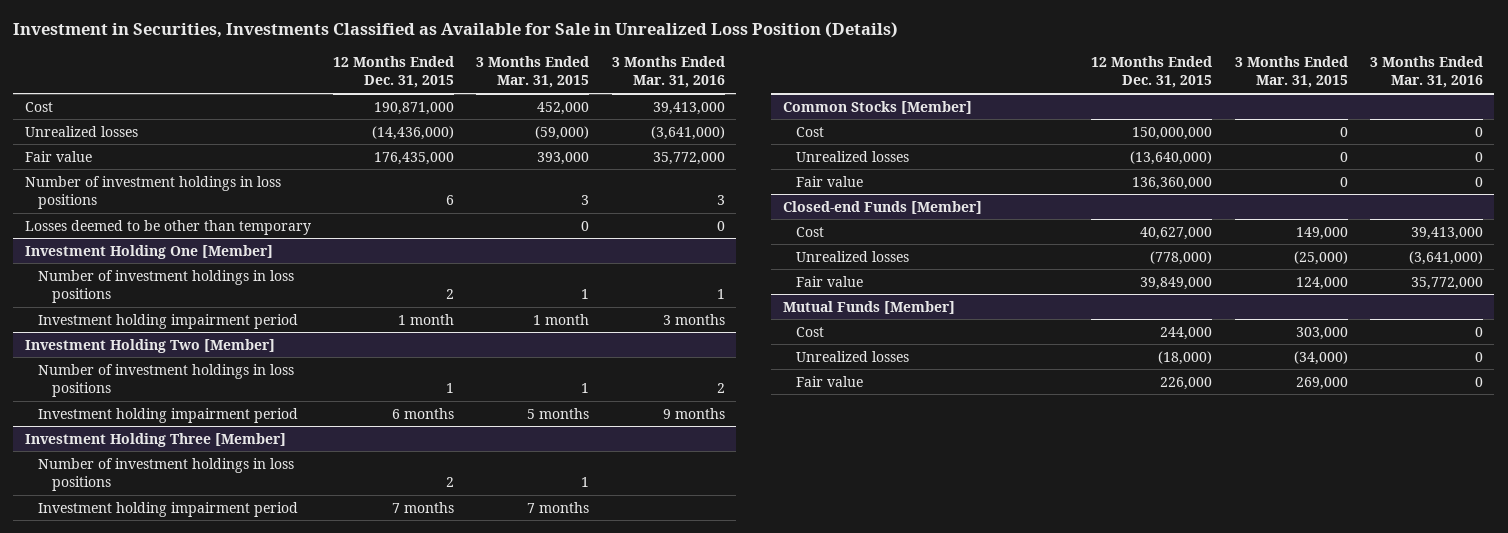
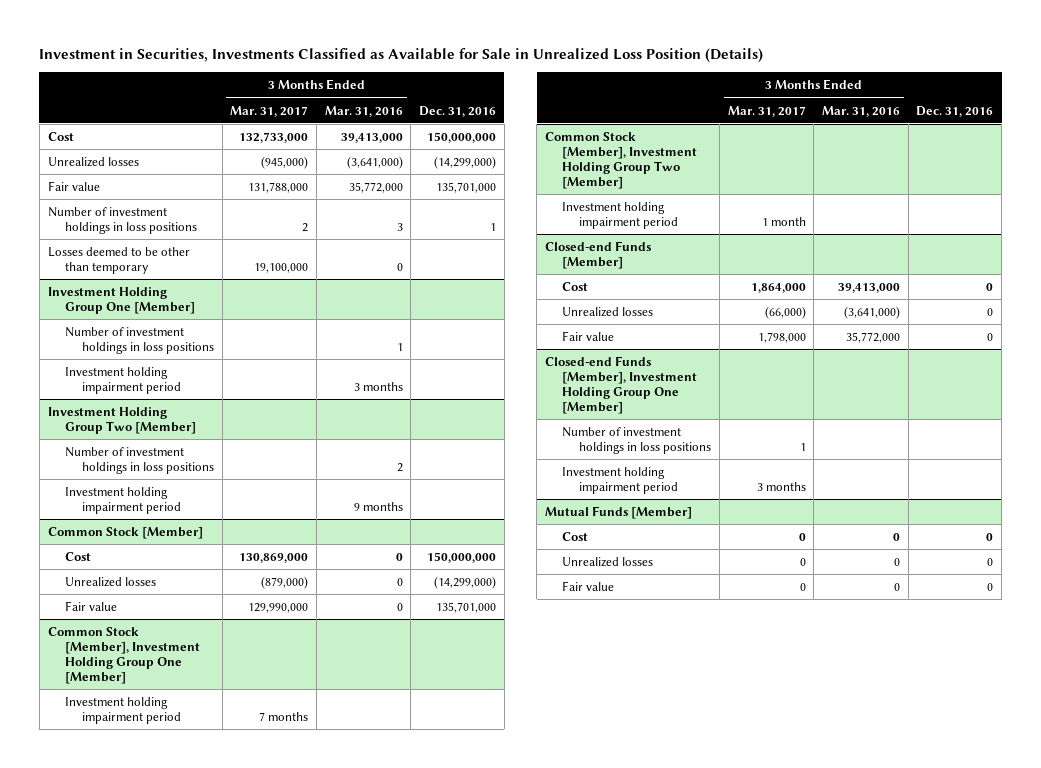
- | 12 Months Ended Dec. 31, 2015 | 3 Months Ended Mar. 31, 2015 | 3 Months Ended Mar. 31, 2016
+ | 3 Months Ended Mar. 31, 2017 | 3 Months Ended Mar. 31, 2016 | Dec. 31, 2016
- Investment Holding One [Member]
+ Investment Holding Group One [Member]
- Investment Holding Two [Member]
+ Investment Holding Group Two [Member]
- Investment Holding Three [Member]
- Number of investment holdings in loss positions | 2 | 1 |
- Investment holding impairment period | 7 months | 7 months |
- Common Stocks [Member]
+ Common Stock [Member]
+ Common Stock [Member], Investment Holding Group One [Member]
+ Investment holding impairment period | 7 months | |
+ Common Stock [Member], Investment Holding Group Two [Member]
+ Investment holding impairment period | 1 month | |
+ Closed-end Funds [Member], Investment Holding Group One [Member]
+ Number of investment holdings in loss positions | 1 | |
+ Investment holding impairment period | 3 months | |

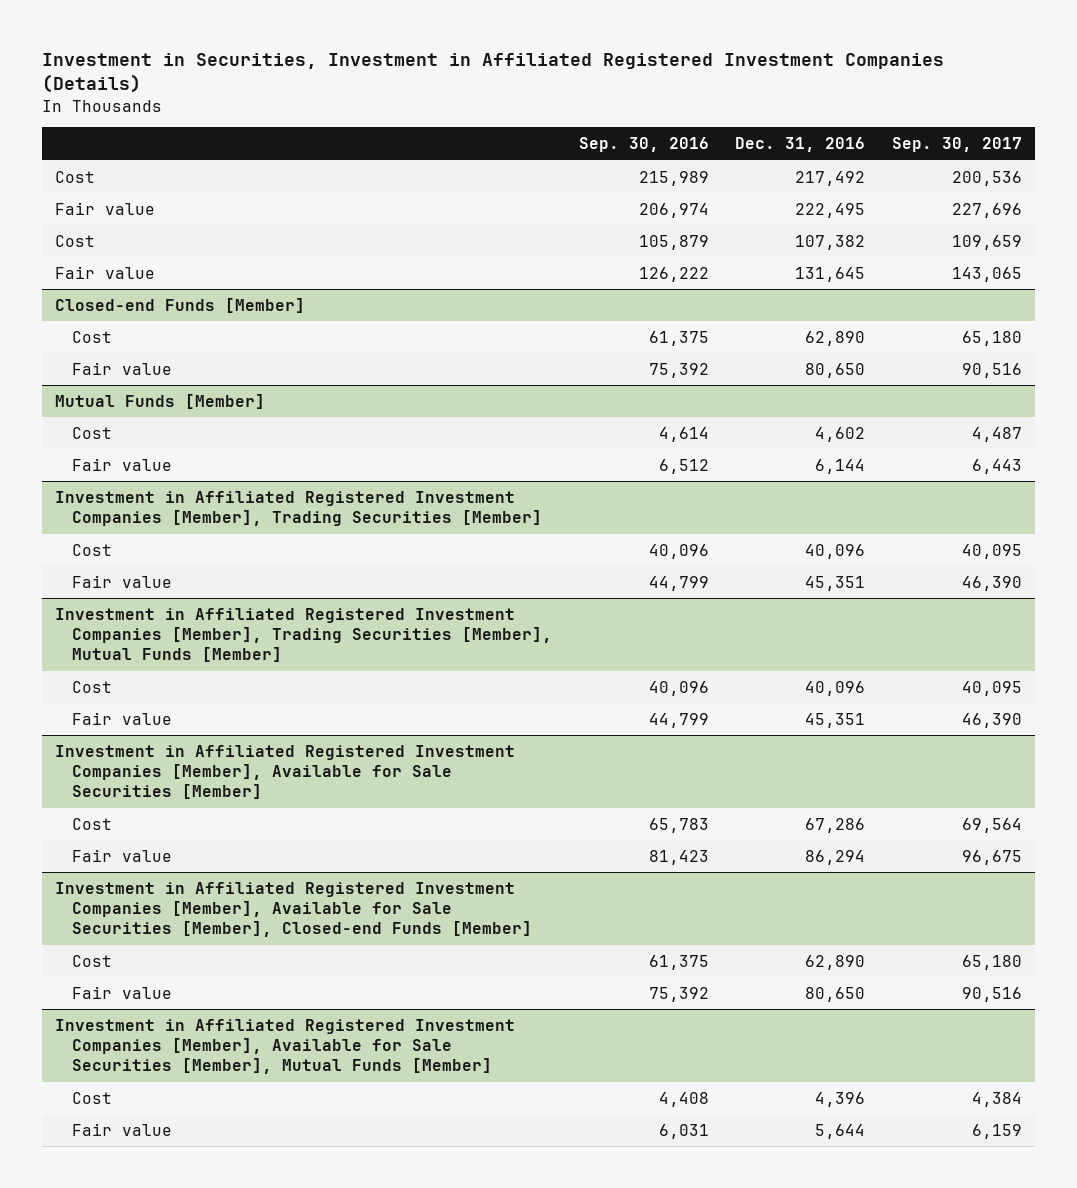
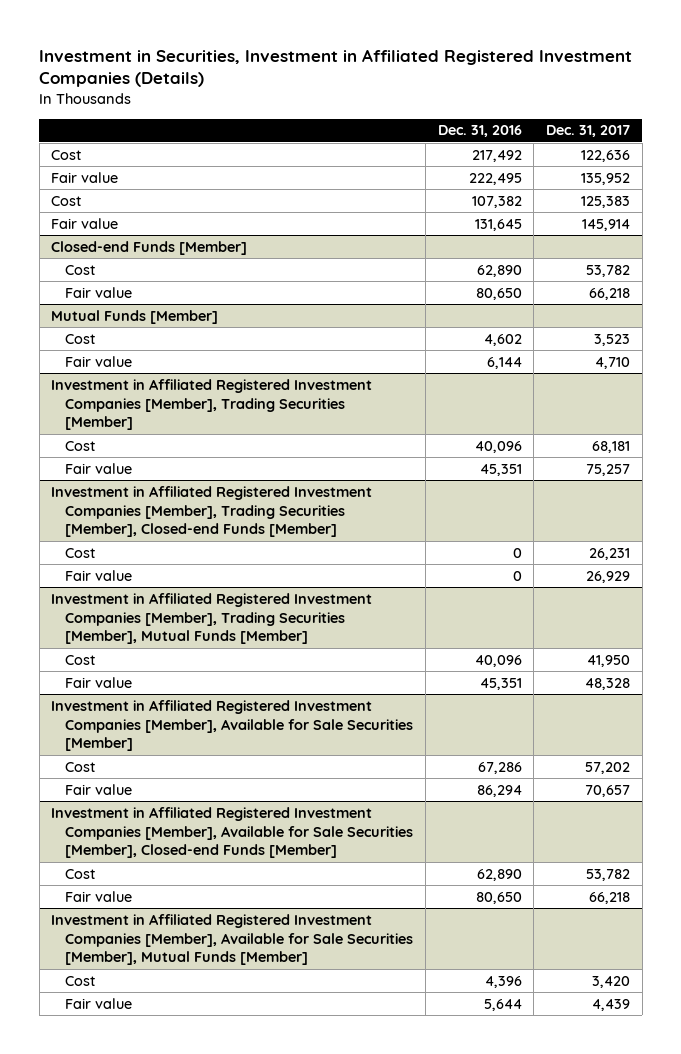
- | Sep. 30, 2016 | Dec. 31, 2016 | Sep. 30, 2017
+ | Dec. 31, 2016 | Dec. 31, 2017
+ Investment in Affiliated Registered Investment Companies [Member], Trading Securities [Member], Closed-end Funds [Member]
+ Cost | 0 | 26,231
+ Fair value | 0 | 26,929

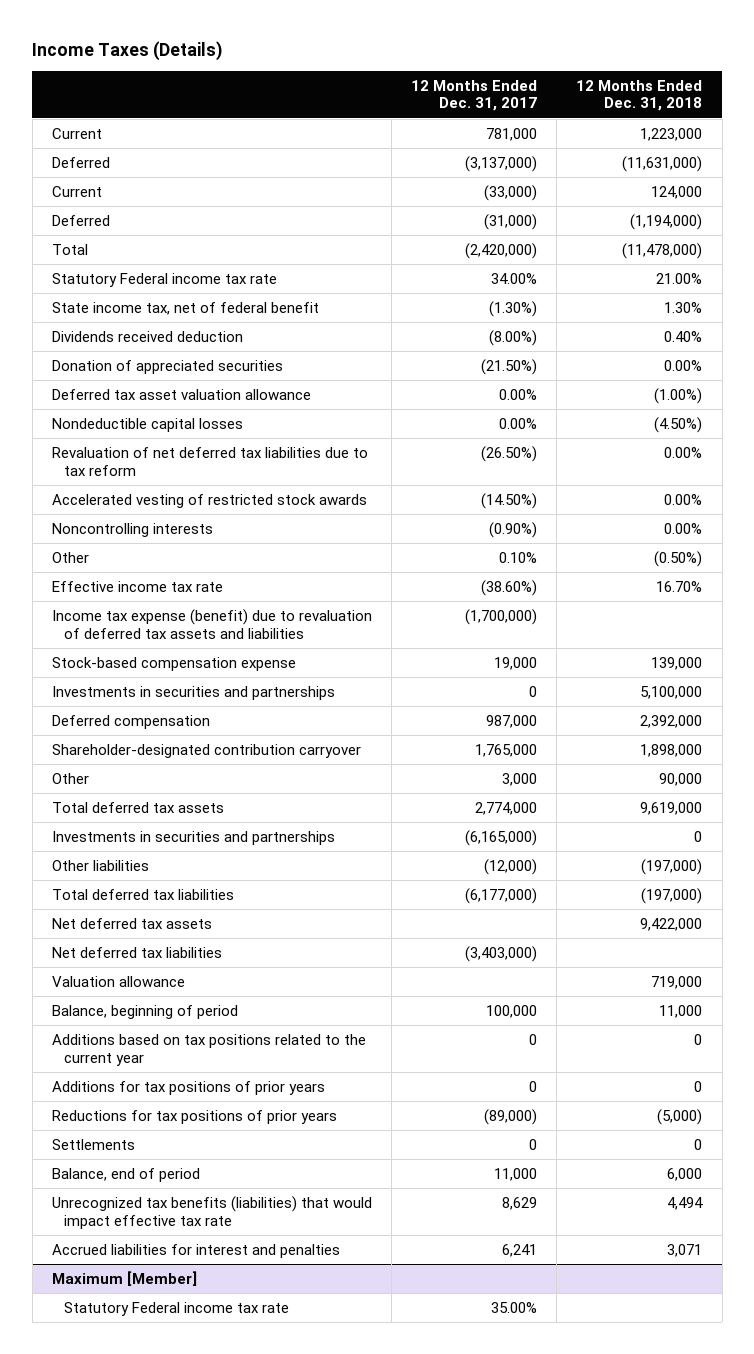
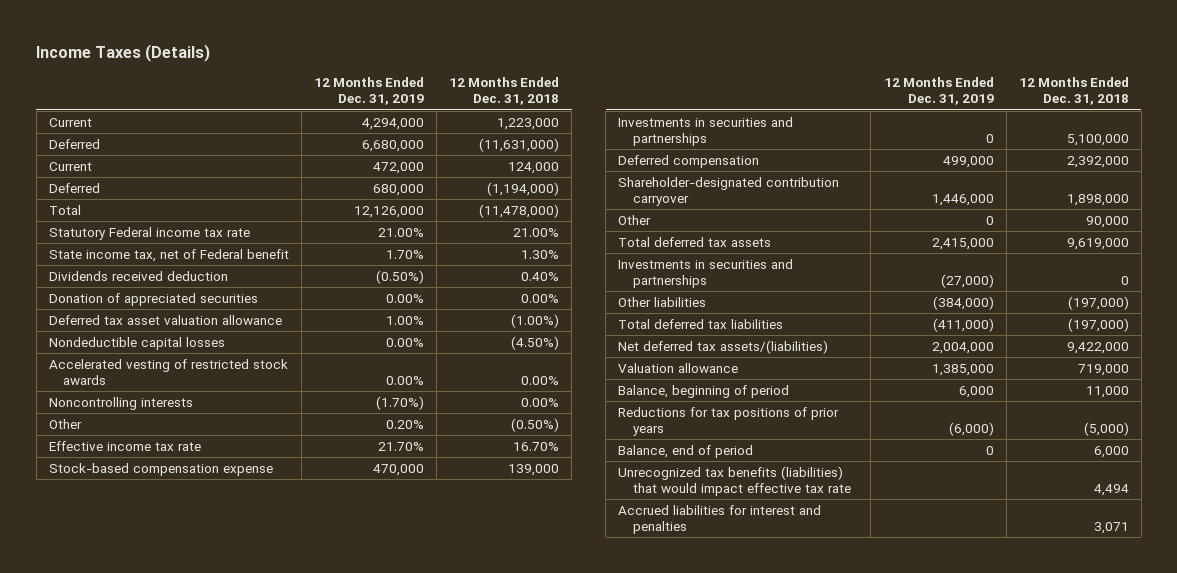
- | 12 Months Ended Dec. 31, 2017 | 12 Months Ended Dec. 31, 2018
+ | 12 Months Ended Dec. 31, 2019 | 12 Months Ended Dec. 31, 2018
- State income tax, net of federal benefit | (1.30%) | 1.30%
+ State income tax, net of Federal benefit | 1.70% | 1.30%
- Revaluation of net deferred tax liabilities due to tax reform | (26.50%) | 0.00%
- Income tax expense (benefit) due to revaluation of deferred tax assets and liabilities | (1,700,000) |
- Net deferred tax assets | | 9,422,000
- Net deferred tax liabilities | (3,403,000) |
+ Net deferred tax assets/(liabilities) | 2,004,000 | 9,422,000
- Additions based on tax positions related to the current year | 0 | 0
- Additions for tax positions of prior years | 0 | 0
- Settlements | 0 | 0
- Maximum [Member]
- Statutory Federal income tax rate | 35.00% |

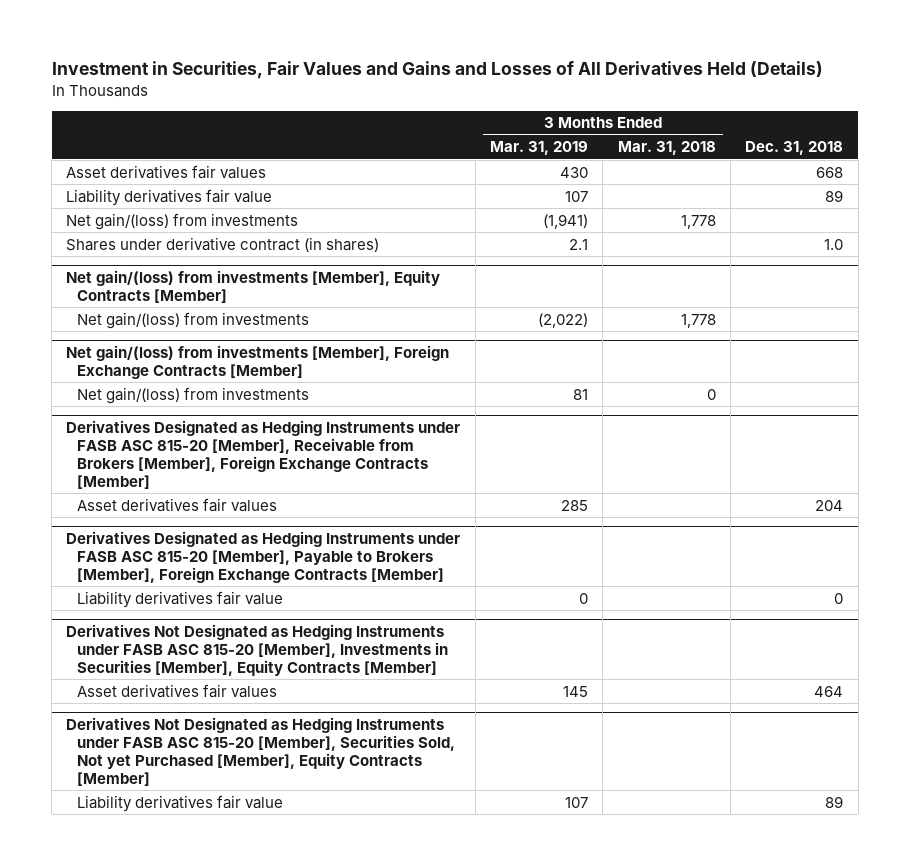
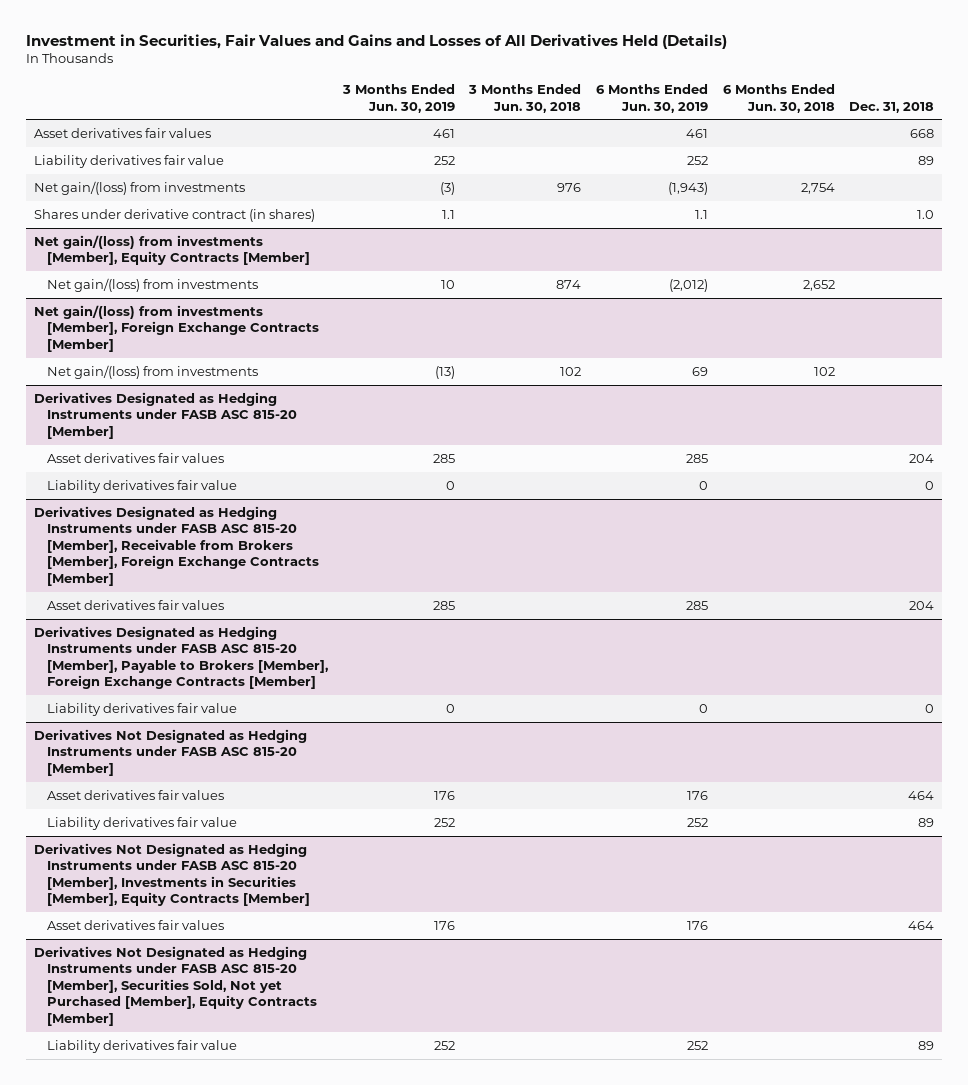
- | 3 Months Ended Mar. 31, 2019 | 3 Months Ended Mar. 31, 2018 | Dec. 31, 2018
+ | 3 Months Ended Jun. 30, 2019 | 3 Months Ended Jun. 30, 2018 | 6 Months Ended Jun. 30, 2019 | 6 Months Ended Jun. 30, 2018 | Dec. 31, 2018
+ Derivatives Designated as Hedging Instruments under FASB ASC 815-20 [Member]
+ Asset derivatives fair values | 285 | | 285 | | 204
+ Liability derivatives fair value | 0 | | 0 | | 0
+ Derivatives Not Designated as Hedging Instruments under FASB ASC 815-20 [Member]
+ Asset derivatives fair values | 176 | | 176 | | 464
+ Liability derivatives fair value | 252 | | 252 | | 89

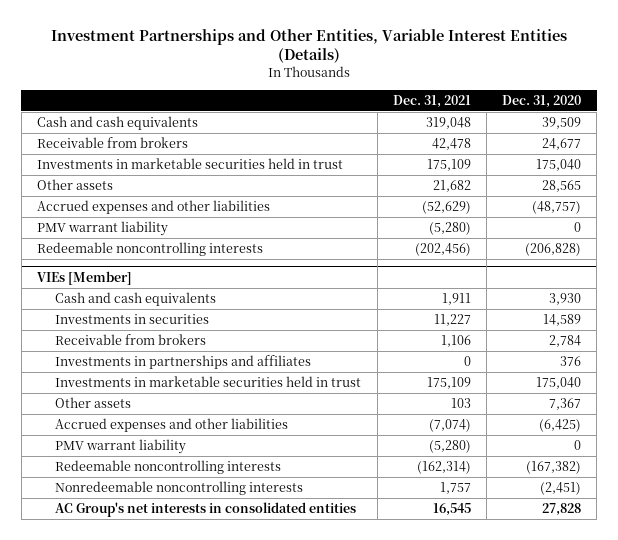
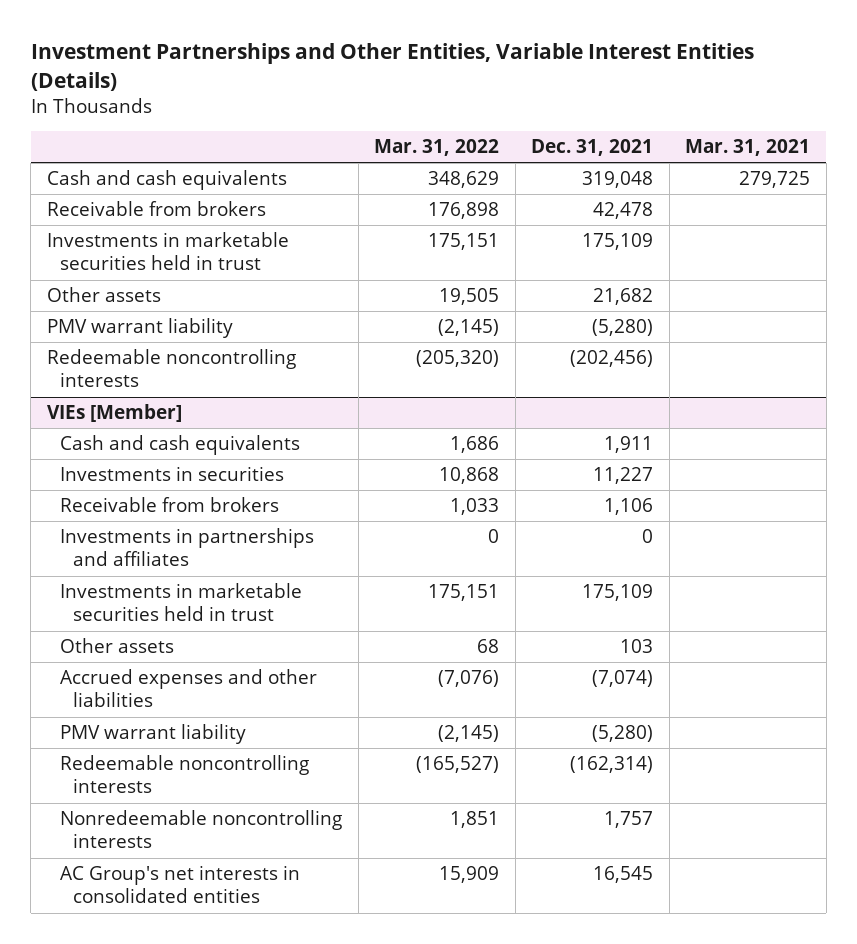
- | Dec. 31, 2021 | Dec. 31, 2020
+ | Mar. 31, 2022 | Dec. 31, 2021 | Mar. 31, 2021
- Accrued expenses and other liabilities | (52,629) | (48,757)

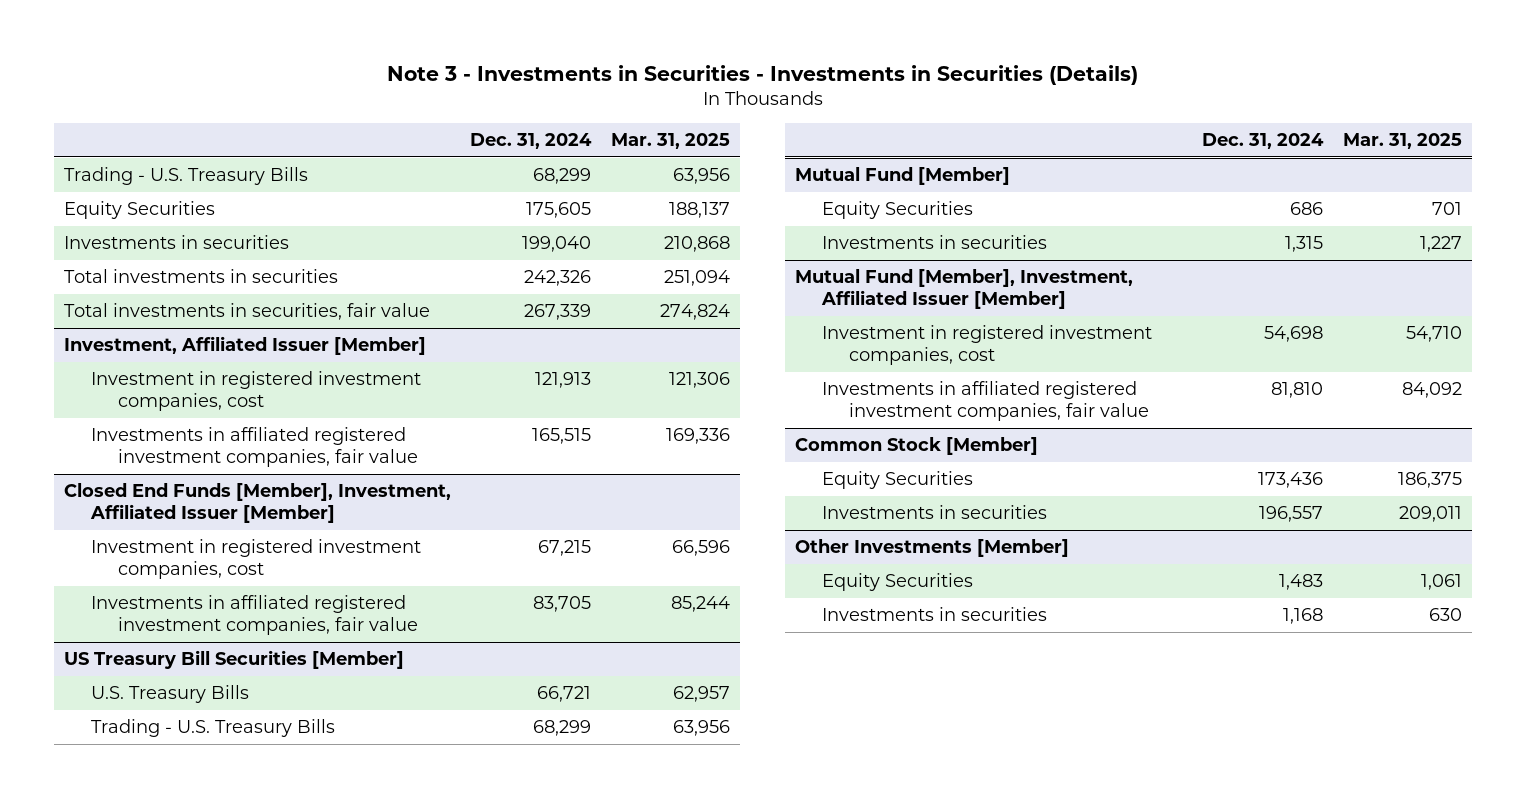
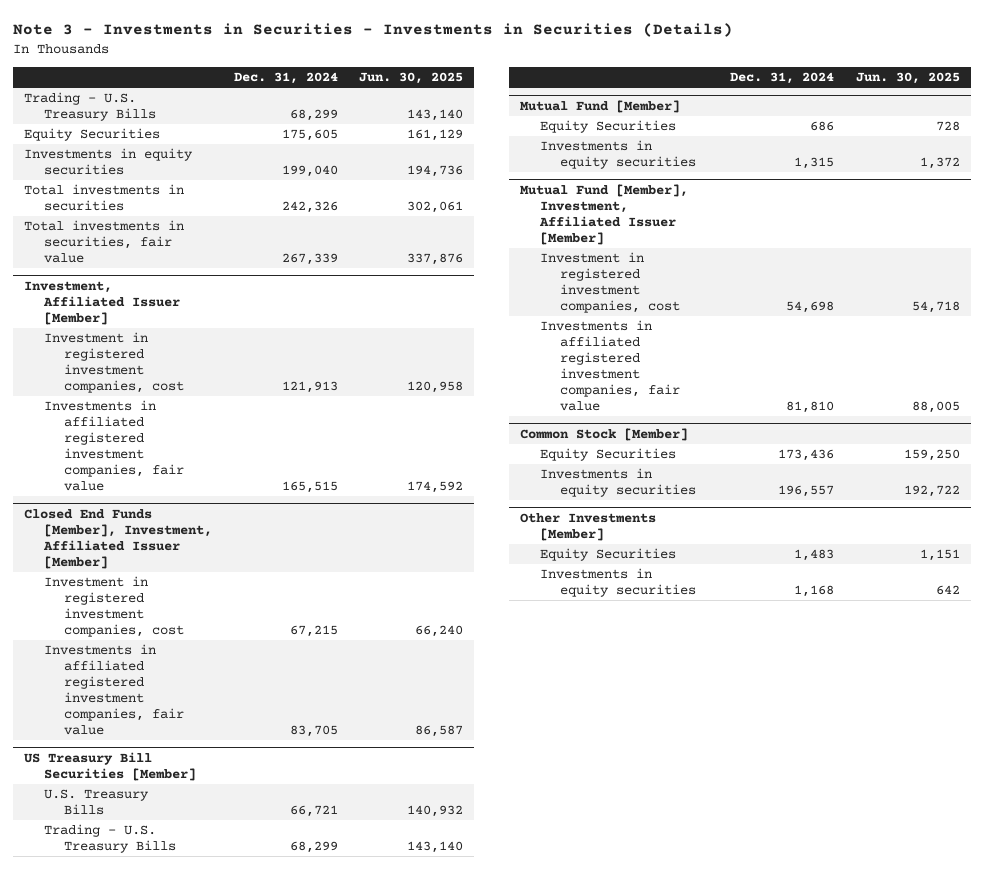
- | Dec. 31, 2024 | Mar. 31, 2025
+ | Dec. 31, 2024 | Jun. 30, 2025
- Investments in securities | 199,040 | 210,868
+ Investments in equity securities | 199,040 | 194,736
@ Mutual Fund [Member]
- Investments in securities | 1,315 | 1,227
+ Investments in equity securities | 1,315 | 1,372
@ Common Stock [Member]
- Investments in securities | 196,557 | 209,011
+ Investments in equity securities | 196,557 | 192,722
@ Other Investments [Member]
- Investments in securities | 1,168 | 630
+ Investments in equity securities | 1,168 | 642

